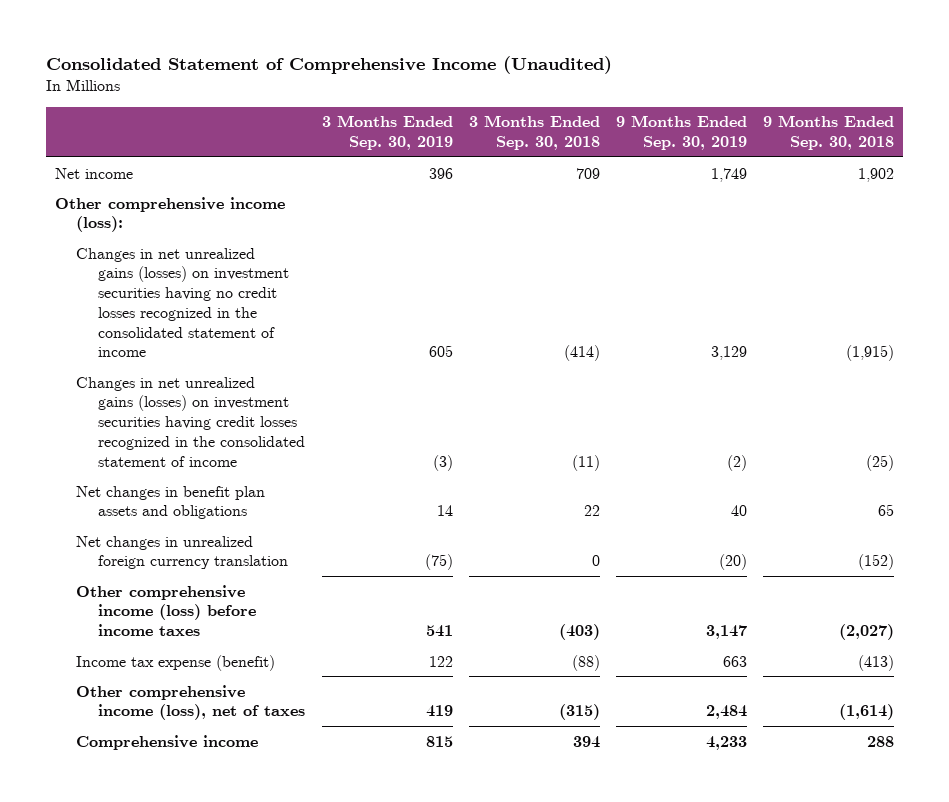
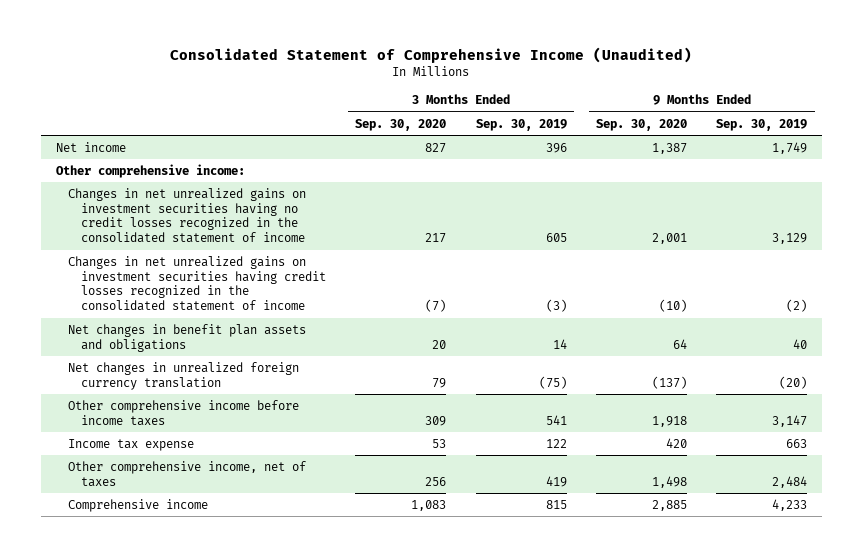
- | 3 Months Ended Sep. 30, 2019 | 3 Months Ended Sep. 30, 2018 | 9 Months Ended Sep. 30, 2019 | 9 Months Ended Sep. 30, 2018
+ | 3 Months Ended Sep. 30, 2020 | 3 Months Ended Sep. 30, 2019 | 9 Months Ended Sep. 30, 2020 | 9 Months Ended Sep. 30, 2019
- Other comprehensive income (loss):
- Changes in net unrealized gains (losses) on investment securities having no credit losses recognized in the consolidated statement of income | 605 | (414) | 3,129 | (1,915)
- Changes in net unrealized gains (losses) on investment securities having credit losses recognized in the consolidated statement of income | (3) | (11) | (2) | (25)
+ Other comprehensive income:
+ Changes in net unrealized gains on investment securities having no credit losses recognized in the consolidated statement of income | 217 | 605 | 2,001 | 3,129
+ Changes in net unrealized gains on investment securities having credit losses recognized in the consolidated statement of income | (7) | (3) | (10) | (2)
- Other comprehensive income (loss) before income taxes | 541 | (403) | 3,147 | (2,027)
- Income tax expense (benefit) | 122 | (88) | 663 | (413)
- Other comprehensive income (loss), net of taxes | 419 | (315) | 2,484 | (1,614)
+ Other comprehensive income before income taxes | 309 | 541 | 1,918 | 3,147
+ Income tax expense | 53 | 122 | 420 | 663
+ Other comprehensive income, net of taxes | 256 | 419 | 1,498 | 2,484

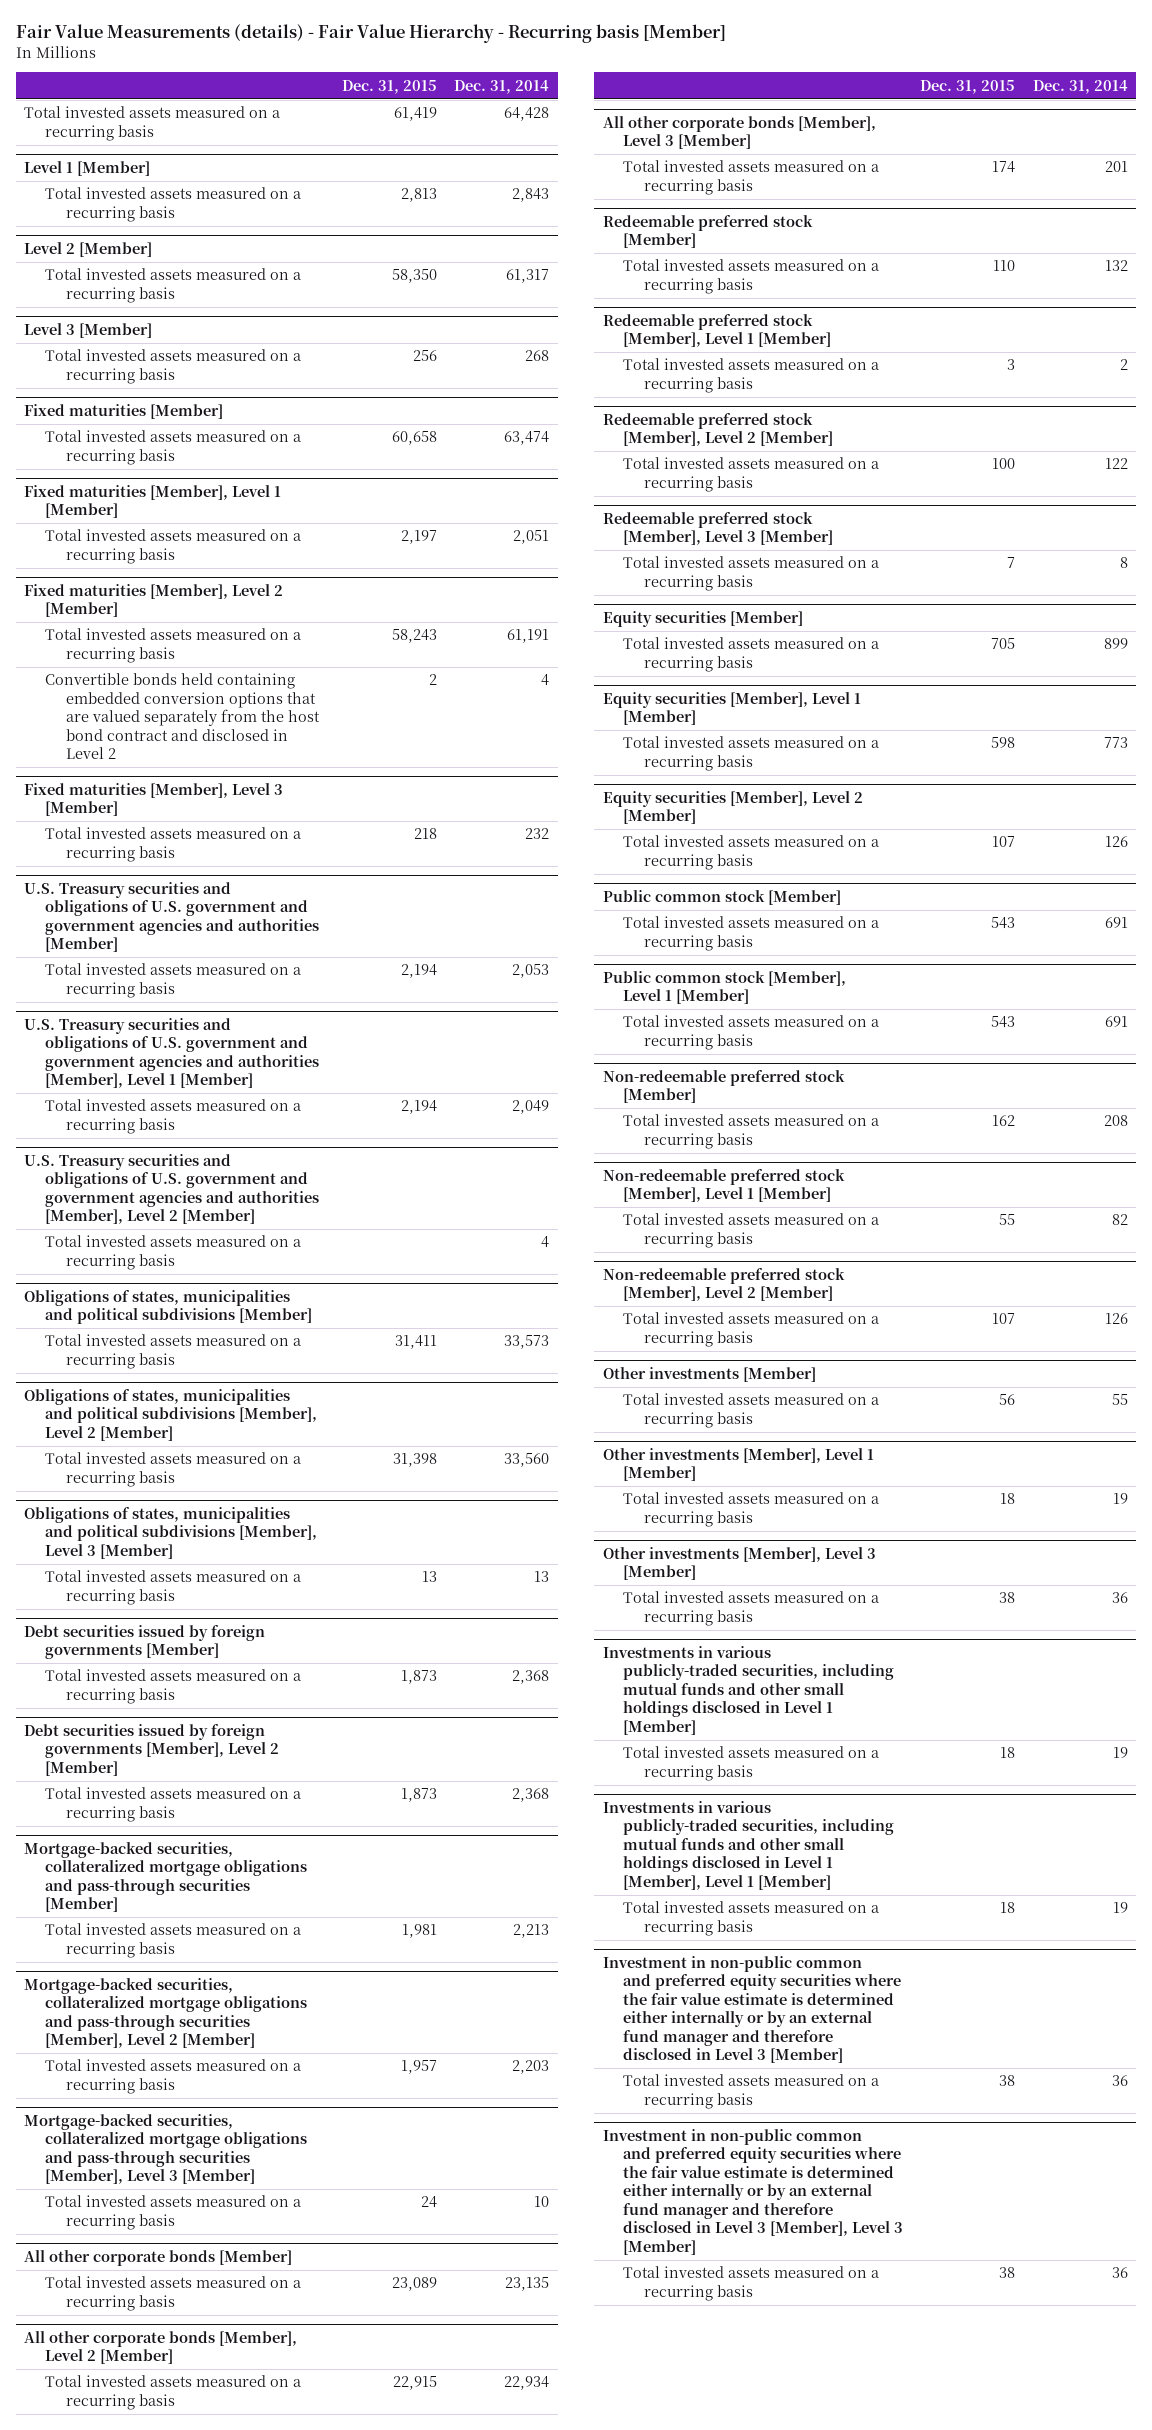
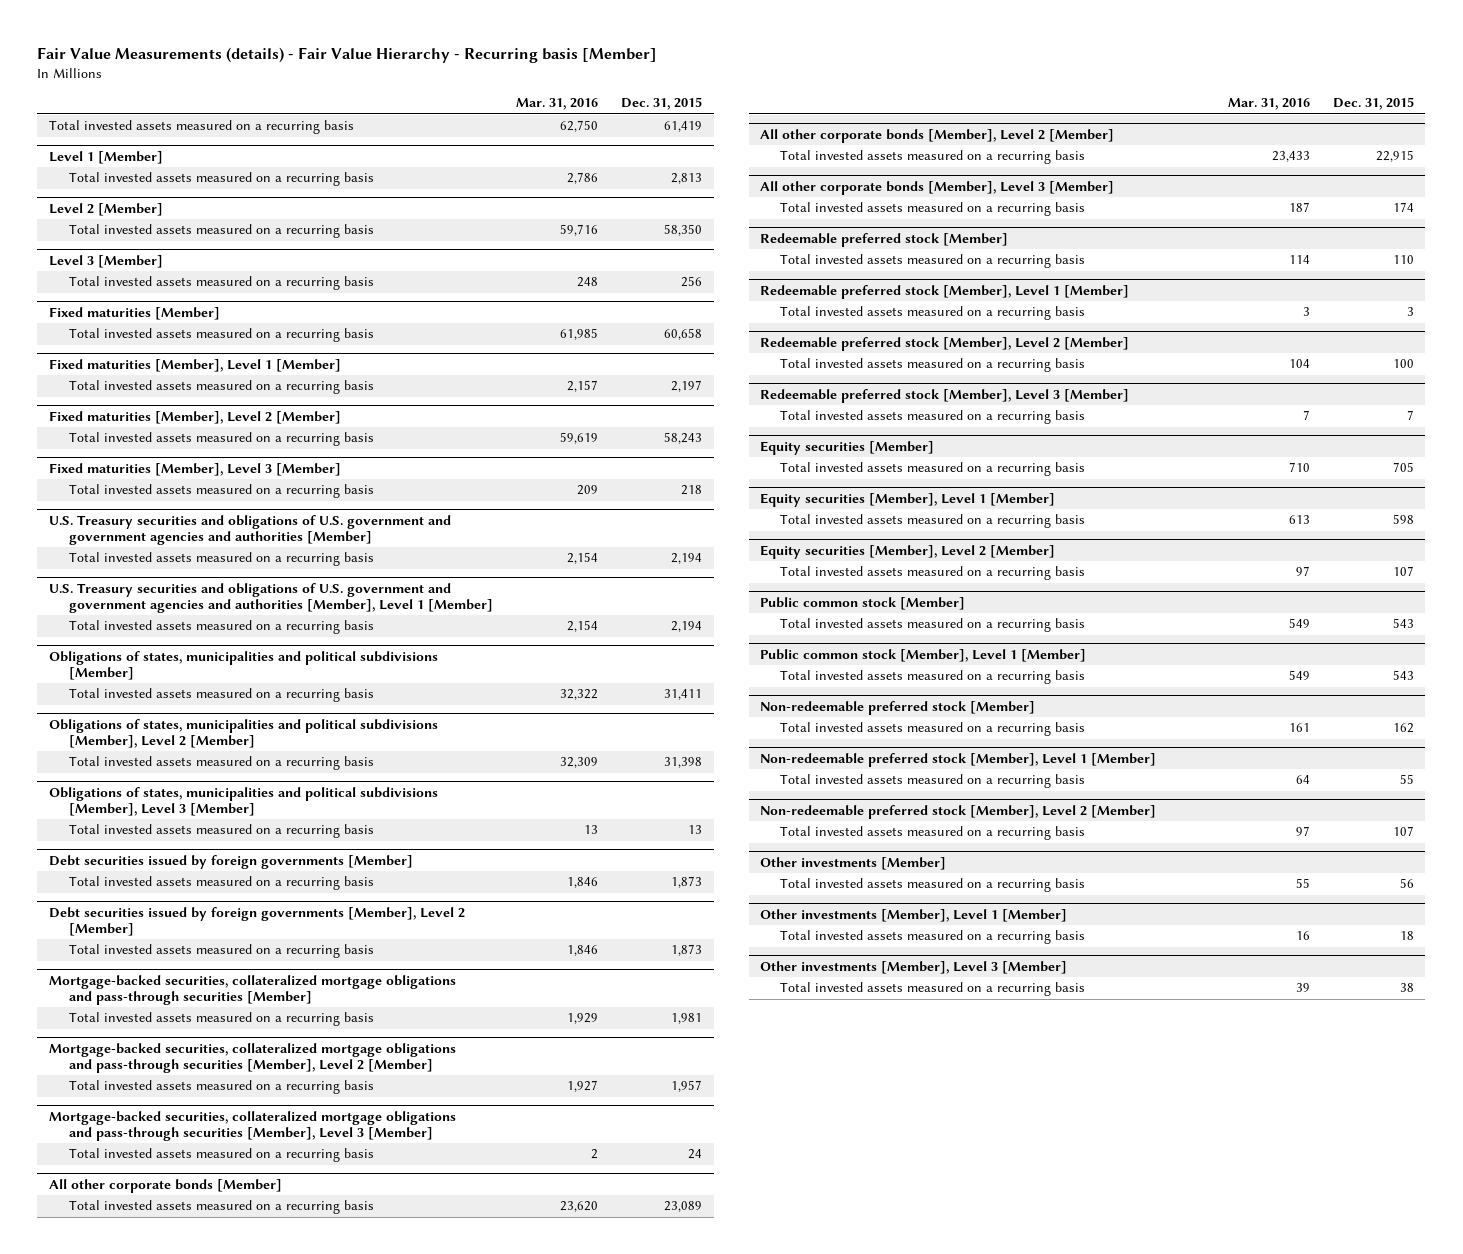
- | Dec. 31, 2015 | Dec. 31, 2014
+ | Mar. 31, 2016 | Dec. 31, 2015
@ Fixed maturities [Member], Level 2 [Member]
- Convertible bonds held containing embedded conversion options that are valued separately from the host bond contract and disclosed in Level 2 | 2 | 4
- U.S. Treasury securities and obligations of U.S. government and government agencies and authorities [Member], Level 2 [Member]
- Total invested assets measured on a recurring basis | | 4
- Investments in various publicly-traded securities, including mutual funds and other small holdings disclosed in Level 1 [Member]
- Total invested assets measured on a recurring basis | 18 | 19
- Investments in various publicly-traded securities, including mutual funds and other small holdings disclosed in Level 1 [Member], Level 1 [Member]
- Total invested assets measured on a recurring basis | 18 | 19
- Investment in non-public common and preferred equity securities where the fair value estimate is determined either internally or by an external fund manager and therefore disclosed in Level 3 [Member]
- Total invested assets measured on a recurring basis | 38 | 36
- Investment in non-public common and preferred equity securities where the fair value estimate is determined either internally or by an external fund manager and therefore disclosed in Level 3 [Member], Level 3 [Member]
- Total invested assets measured on a recurring basis | 38 | 36

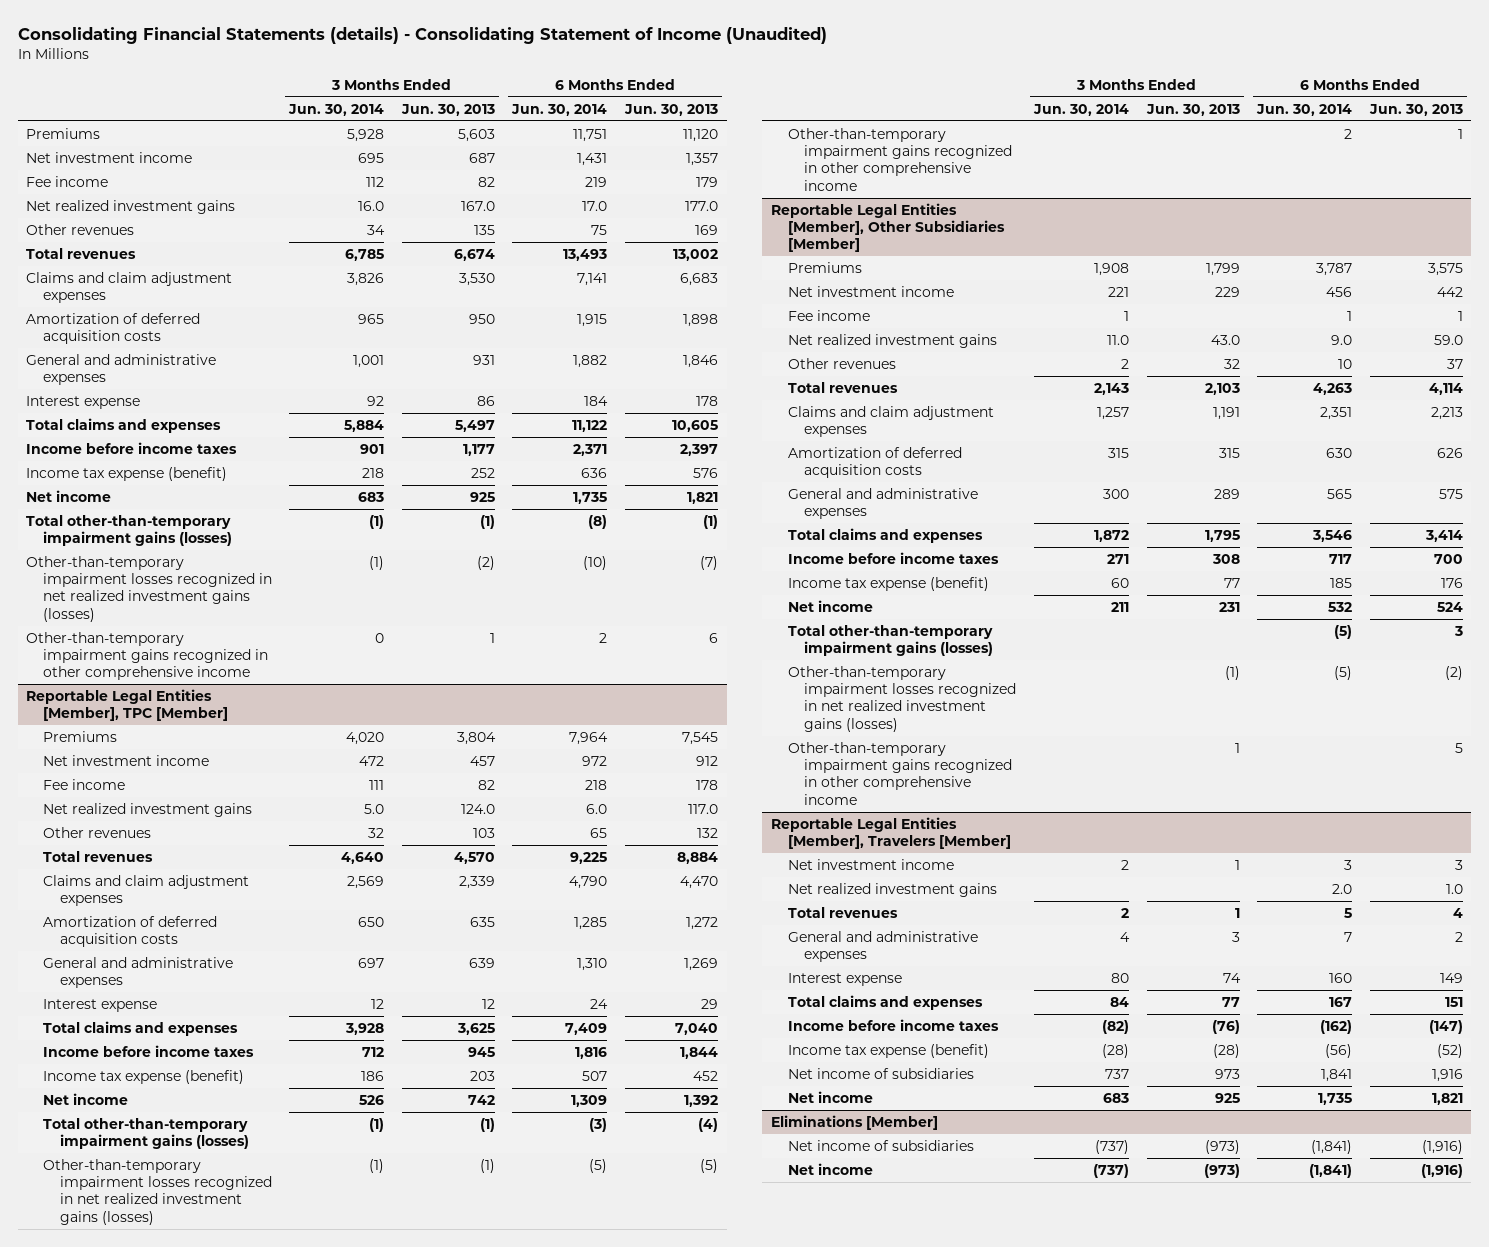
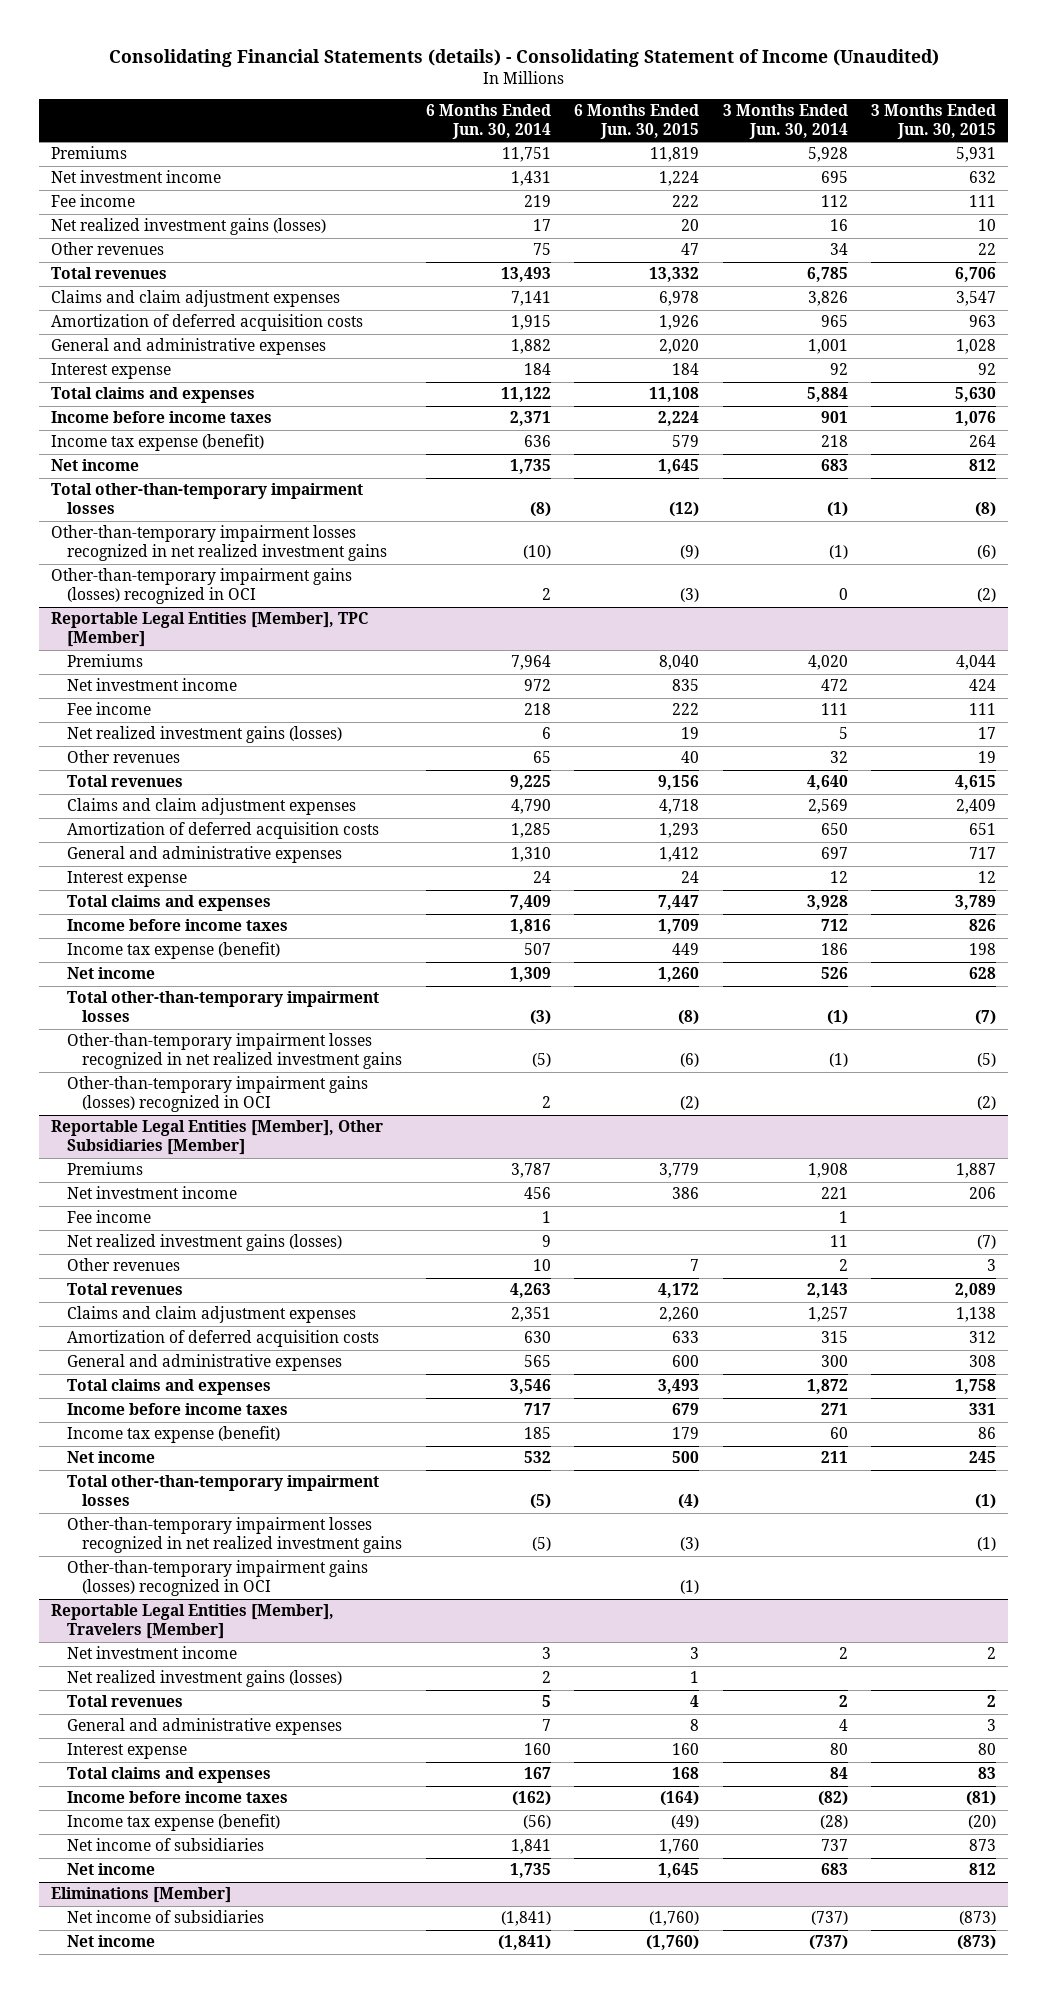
- | 3 Months Ended Jun. 30, 2014 | 3 Months Ended Jun. 30, 2013 | 6 Months Ended Jun. 30, 2014 | 6 Months Ended Jun. 30, 2013
+ | 6 Months Ended Jun. 30, 2014 | 6 Months Ended Jun. 30, 2015 | 3 Months Ended Jun. 30, 2014 | 3 Months Ended Jun. 30, 2015
- Net realized investment gains | 16.0 | 167.0 | 17.0 | 177.0
+ Net realized investment gains (losses) | 17 | 20 | 16 | 10
- Total other-than-temporary impairment gains (losses) | (1) | (1) | (8) | (1)
- Other-than-temporary impairment losses recognized in net realized investment gains (losses) | (1) | (2) | (10) | (7)
- Other-than-temporary impairment gains recognized in other comprehensive income | 0 | 1 | 2 | 6
+ Total other-than-temporary impairment losses | (8) | (12) | (1) | (8)
+ Other-than-temporary impairment losses recognized in net realized investment gains | (10) | (9) | (1) | (6)
+ Other-than-temporary impairment gains (losses) recognized in OCI | 2 | (3) | 0 | (2)
@ Reportable Legal Entities [Member], TPC [Member]
- Net realized investment gains | 5.0 | 124.0 | 6.0 | 117.0
+ Net realized investment gains (losses) | 6 | 19 | 5 | 17
- Total other-than-temporary impairment gains (losses) | (1) | (1) | (3) | (4)
- Other-than-temporary impairment losses recognized in net realized investment gains (losses) | (1) | (1) | (5) | (5)
- Other-than-temporary impairment gains recognized in other comprehensive income | | | 2 | 1
+ Total other-than-temporary impairment losses | (3) | (8) | (1) | (7)
+ Other-than-temporary impairment losses recognized in net realized investment gains | (5) | (6) | (1) | (5)
+ Other-than-temporary impairment gains (losses) recognized in OCI | 2 | (2) | | (2)
@ Reportable Legal Entities [Member], Other Subsidiaries [Member]
- Net realized investment gains | 11.0 | 43.0 | 9.0 | 59.0
+ Net realized investment gains (losses) | 9 | | 11 | (7)
- Total other-than-temporary impairment gains (losses) | | | (5) | 3
- Other-than-temporary impairment losses recognized in net realized investment gains (losses) | | (1) | (5) | (2)
- Other-than-temporary impairment gains recognized in other comprehensive income | | 1 | | 5
+ Total other-than-temporary impairment losses | (5) | (4) | | (1)
+ Other-than-temporary impairment losses recognized in net realized investment gains | (5) | (3) | | (1)
+ Other-than-temporary impairment gains (losses) recognized in OCI | | (1) | |
@ Reportable Legal Entities [Member], Travelers [Member]
- Net realized investment gains | | | 2.0 | 1.0
+ Net realized investment gains (losses) | 2 | 1 | |

